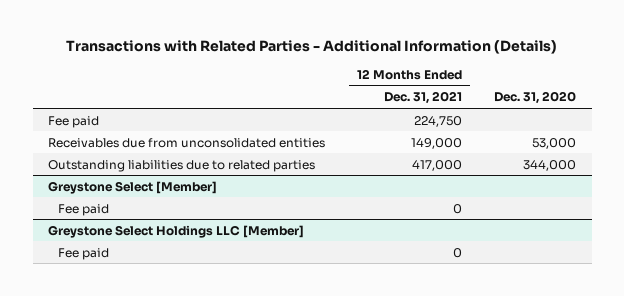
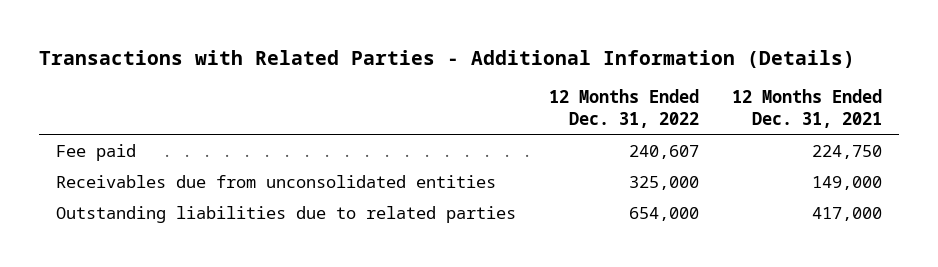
- | 12 Months Ended Dec. 31, 2021 | Dec. 31, 2020
+ | 12 Months Ended Dec. 31, 2022 | 12 Months Ended Dec. 31, 2021
- Greystone Select [Member]
- Fee paid | 0 |
- Greystone Select Holdings LLC [Member]
- Fee paid | 0 |

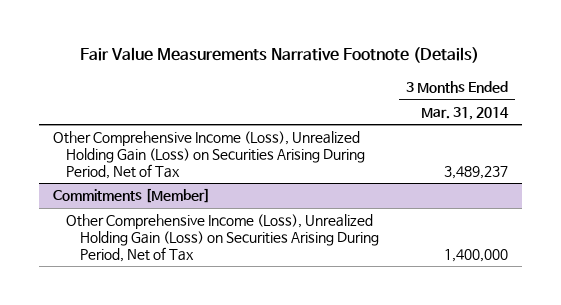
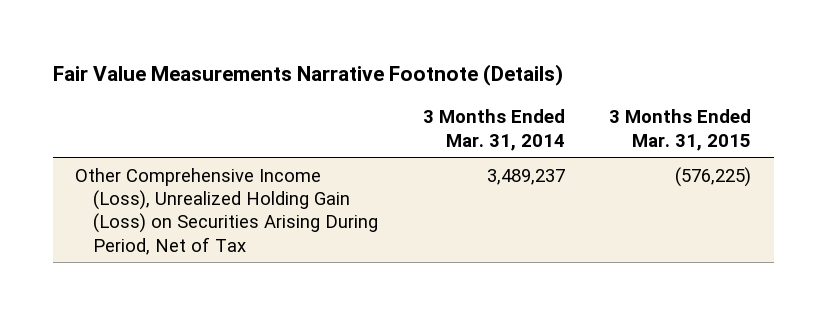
- | 3 Months Ended Mar. 31, 2014
+ | 3 Months Ended Mar. 31, 2014 | 3 Months Ended Mar. 31, 2015
- Commitments [Member]
- Other Comprehensive Income (Loss), Unrealized Holding Gain (Loss) on Securities Arising During Period, Net of Tax | 1,400,000

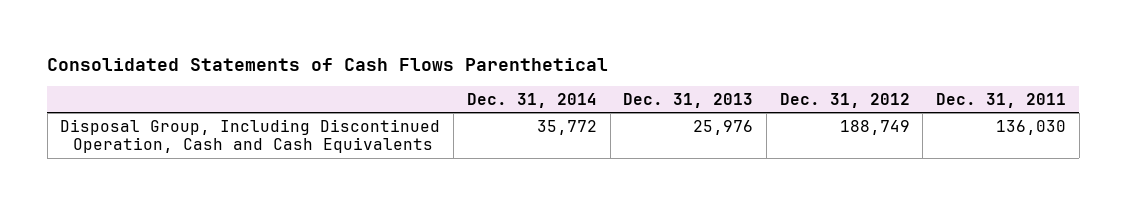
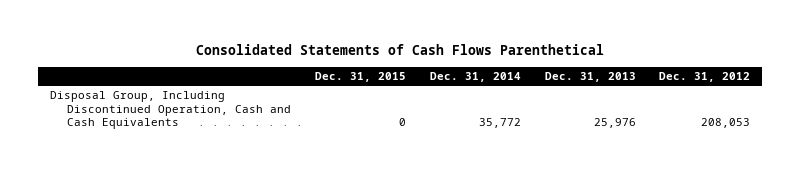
- | Dec. 31, 2014 | Dec. 31, 2013 | Dec. 31, 2012 | Dec. 31, 2011
+ | Dec. 31, 2015 | Dec. 31, 2014 | Dec. 31, 2013 | Dec. 31, 2012
- Disposal Group, Including Discontinued Operation, Cash and Cash Equivalents | 35,772 | 25,976 | 188,749 | 136,030
+ Disposal Group, Including Discontinued Operation, Cash and Cash Equivalents | 0 | 35,772 | 25,976 | 208,053

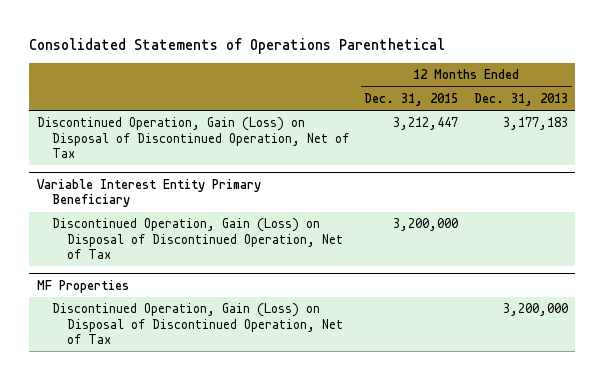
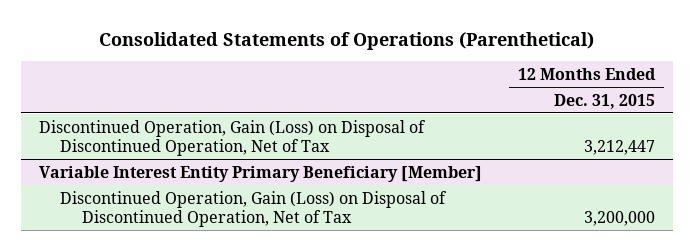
- Consolidated Statements of Operations Parenthetical
+ Consolidated Statements of Operations (Parenthetical)
- | 12 Months Ended Dec. 31, 2015 | 12 Months Ended Dec. 31, 2013
+ | 12 Months Ended Dec. 31, 2015
- Variable Interest Entity Primary Beneficiary
+ Variable Interest Entity Primary Beneficiary [Member]
- MF Properties
- Discontinued Operation, Gain (Loss) on Disposal of Discontinued Operation, Net of Tax | | 3,200,000

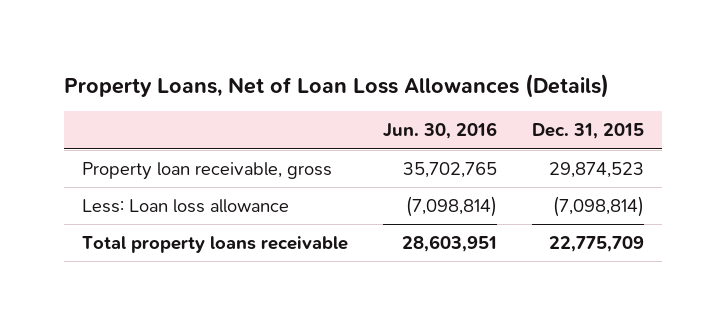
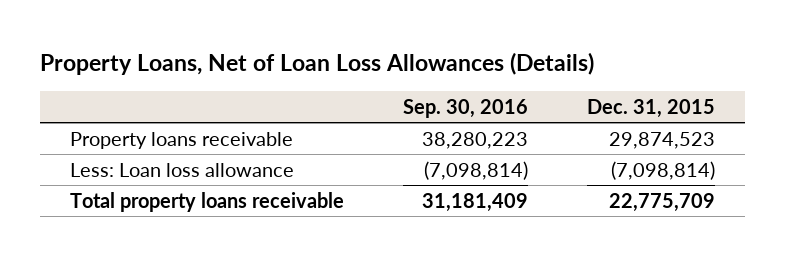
- | Jun. 30, 2016 | Dec. 31, 2015
+ | Sep. 30, 2016 | Dec. 31, 2015
- Property loan receivable, gross | 35,702,765 | 29,874,523
+ Property loans receivable | 38,280,223 | 29,874,523

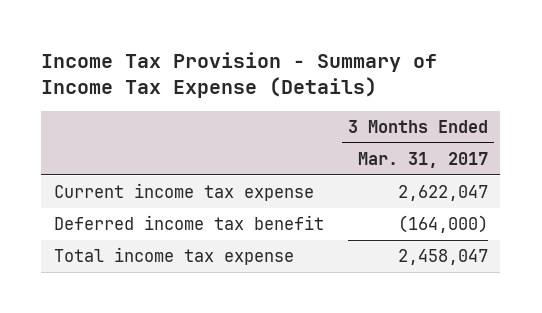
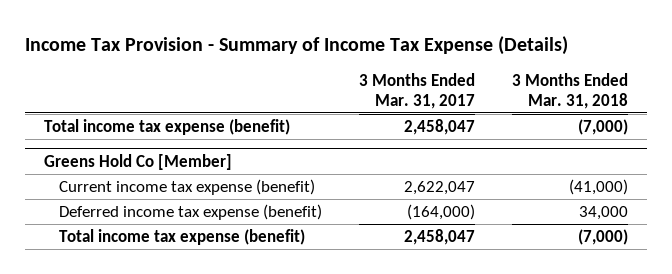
- | 3 Months Ended Mar. 31, 2017
+ | 3 Months Ended Mar. 31, 2017 | 3 Months Ended Mar. 31, 2018
- Current income tax expense | 2,622,047
- Deferred income tax benefit | (164,000)
- Total income tax expense | 2,458,047
+ Total income tax expense (benefit) | 2,458,047 | (7,000)
+ Greens Hold Co [Member]
+ Current income tax expense (benefit) | 2,622,047 | (41,000)
+ Deferred income tax expense (benefit) | (164,000) | 34,000
+ Total income tax expense (benefit) | 2,458,047 | (7,000)

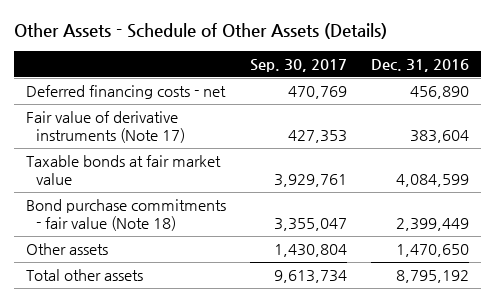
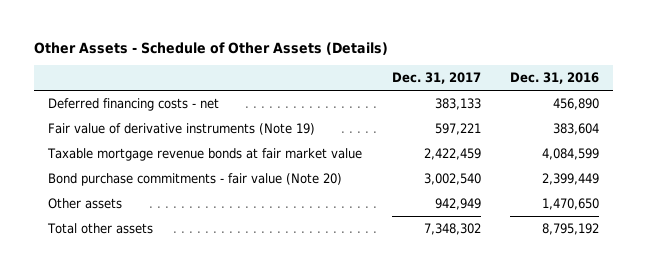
- | Sep. 30, 2017 | Dec. 31, 2016
+ | Dec. 31, 2017 | Dec. 31, 2016
- Fair value of derivative instruments (Note 17) | 427,353 | 383,604
- Taxable bonds at fair market value | 3,929,761 | 4,084,599
- Bond purchase commitments - fair value (Note 18) | 3,355,047 | 2,399,449
+ Fair value of derivative instruments (Note 19) | 597,221 | 383,604
+ Taxable mortgage revenue bonds at fair market value | 2,422,459 | 4,084,599
+ Bond purchase commitments - fair value (Note 20) | 3,002,540 | 2,399,449

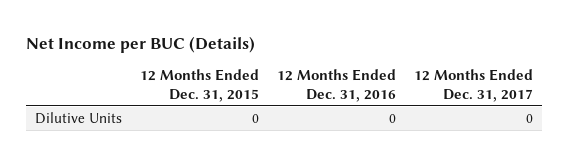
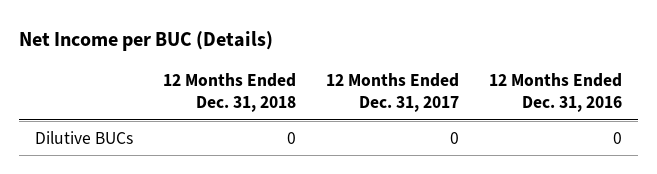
- | 12 Months Ended Dec. 31, 2015 | 12 Months Ended Dec. 31, 2016 | 12 Months Ended Dec. 31, 2017
+ | 12 Months Ended Dec. 31, 2018 | 12 Months Ended Dec. 31, 2017 | 12 Months Ended Dec. 31, 2016
- Dilutive Units | 0 | 0 | 0
+ Dilutive BUCs | 0 | 0 | 0

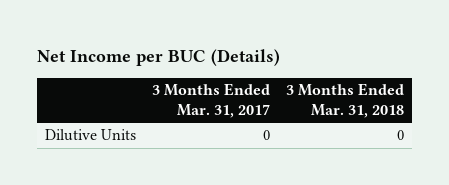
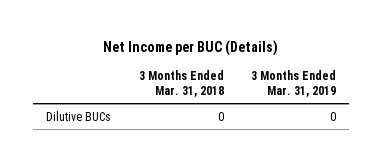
- | 3 Months Ended Mar. 31, 2017 | 3 Months Ended Mar. 31, 2018
+ | 3 Months Ended Mar. 31, 2018 | 3 Months Ended Mar. 31, 2019
- Dilutive Units | 0 | 0
+ Dilutive BUCs | 0 | 0

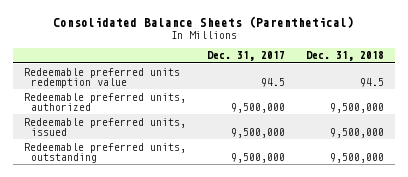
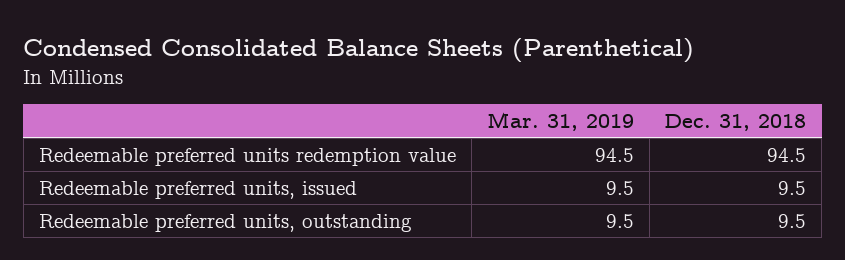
- Consolidated Balance Sheets (Parenthetical)
+ Condensed Consolidated Balance Sheets (Parenthetical)
- | Dec. 31, 2017 | Dec. 31, 2018
+ | Mar. 31, 2019 | Dec. 31, 2018
- Redeemable preferred units, authorized | 9,500,000 | 9,500,000
- Redeemable preferred units, issued | 9,500,000 | 9,500,000
- Redeemable preferred units, outstanding | 9,500,000 | 9,500,000
+ Redeemable preferred units, issued | 9.5 | 9.5
+ Redeemable preferred units, outstanding | 9.5 | 9.5

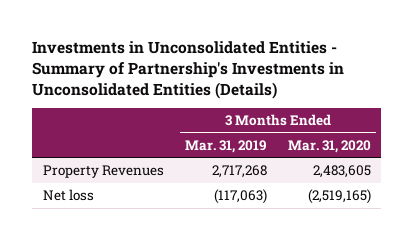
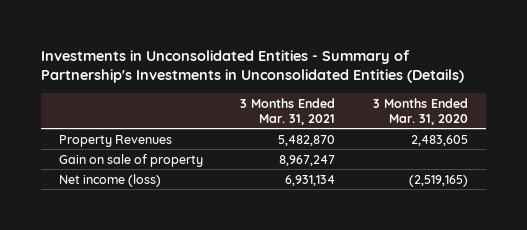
- | 3 Months Ended Mar. 31, 2019 | 3 Months Ended Mar. 31, 2020
+ | 3 Months Ended Mar. 31, 2021 | 3 Months Ended Mar. 31, 2020
- Net loss | (117,063) | (2,519,165)
+ Gain on sale of property | 8,967,247 |
+ Net income (loss) | 6,931,134 | (2,519,165)

